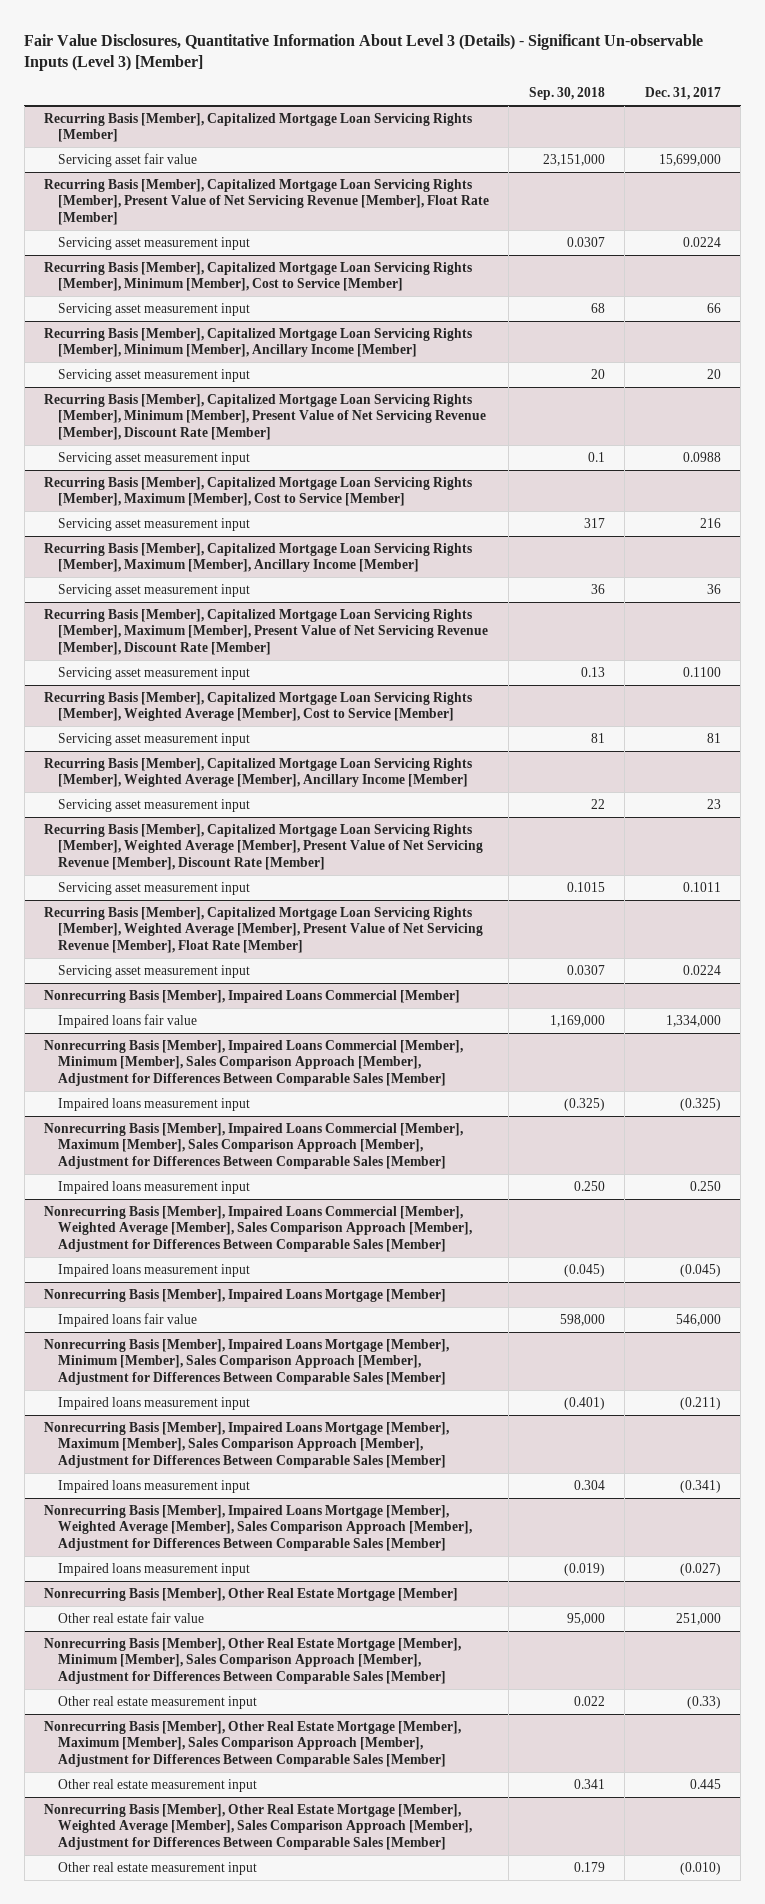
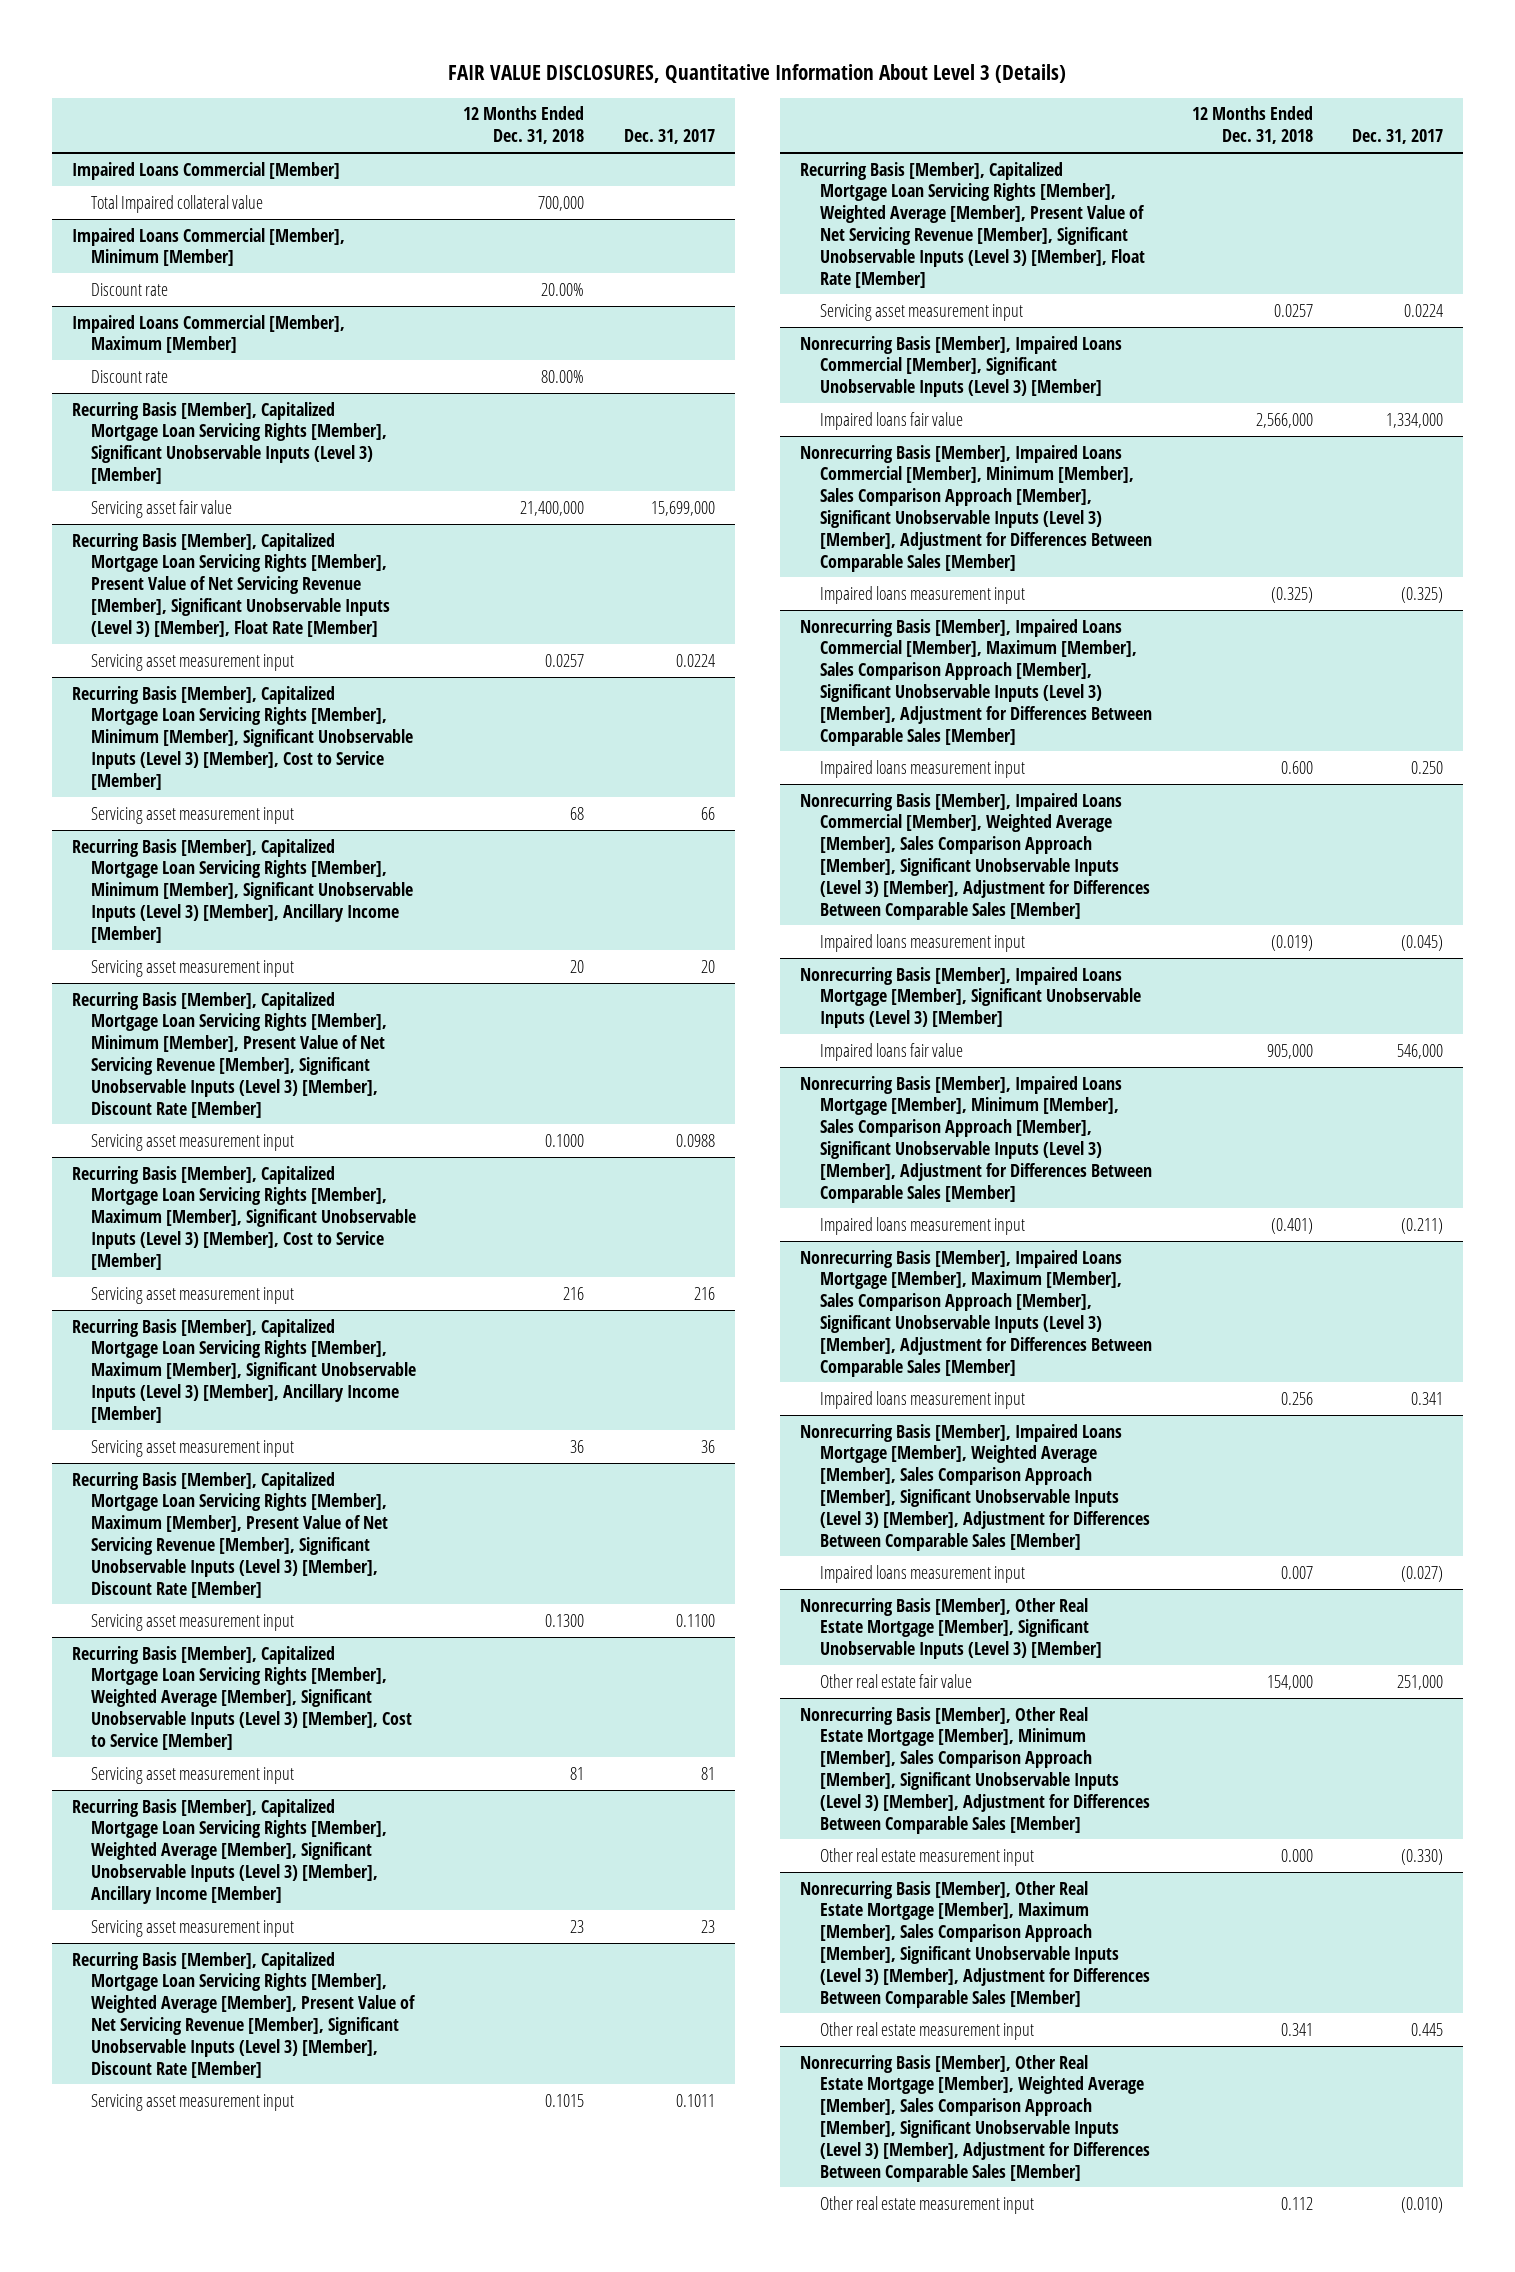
- Fair Value Disclosures, Quantitative Information About Level 3 (Details) - Significant Un-observable Inputs (Level 3) [Member]
+ FAIR VALUE DISCLOSURES, Quantitative Information About Level 3 (Details)
- | Sep. 30, 2018 | Dec. 31, 2017
+ | 12 Months Ended Dec. 31, 2018 | Dec. 31, 2017
- Recurring Basis [Member], Capitalized Mortgage Loan Servicing Rights [Member]
+ Impaired Loans Commercial [Member]
+ Total Impaired collateral value | 700,000 |
+ Impaired Loans Commercial [Member], Minimum [Member]
+ Discount rate | 20.00% |
+ Impaired Loans Commercial [Member], Maximum [Member]
+ Discount rate | 80.00% |
+ Recurring Basis [Member], Capitalized Mortgage Loan Servicing Rights [Member], Significant Unobservable Inputs (Level 3) [Member]
- Recurring Basis [Member], Capitalized Mortgage Loan Servicing Rights [Member], Present Value of Net Servicing Revenue [Member], Float Rate [Member]
+ Recurring Basis [Member], Capitalized Mortgage Loan Servicing Rights [Member], Present Value of Net Servicing Revenue [Member], Significant Unobservable Inputs (Level 3) [Member], Float Rate [Member]
- Recurring Basis [Member], Capitalized Mortgage Loan Servicing Rights [Member], Minimum [Member], Cost to Service [Member]
+ Recurring Basis [Member], Capitalized Mortgage Loan Servicing Rights [Member], Minimum [Member], Significant Unobservable Inputs (Level 3) [Member], Cost to Service [Member]
- Recurring Basis [Member], Capitalized Mortgage Loan Servicing Rights [Member], Minimum [Member], Ancillary Income [Member]
+ Recurring Basis [Member], Capitalized Mortgage Loan Servicing Rights [Member], Minimum [Member], Significant Unobservable Inputs (Level 3) [Member], Ancillary Income [Member]
- Recurring Basis [Member], Capitalized Mortgage Loan Servicing Rights [Member], Minimum [Member], Present Value of Net Servicing Revenue [Member], Discount Rate [Member]
+ Recurring Basis [Member], Capitalized Mortgage Loan Servicing Rights [Member], Minimum [Member], Present Value of Net Servicing Revenue [Member], Significant Unobservable Inputs (Level 3) [Member], Discount Rate [Member]
- Recurring Basis [Member], Capitalized Mortgage Loan Servicing Rights [Member], Maximum [Member], Cost to Service [Member]
+ Recurring Basis [Member], Capitalized Mortgage Loan Servicing Rights [Member], Maximum [Member], Significant Unobservable Inputs (Level 3) [Member], Cost to Service [Member]
- Recurring Basis [Member], Capitalized Mortgage Loan Servicing Rights [Member], Maximum [Member], Ancillary Income [Member]
+ Recurring Basis [Member], Capitalized Mortgage Loan Servicing Rights [Member], Maximum [Member], Significant Unobservable Inputs (Level 3) [Member], Ancillary Income [Member]
- Recurring Basis [Member], Capitalized Mortgage Loan Servicing Rights [Member], Maximum [Member], Present Value of Net Servicing Revenue [Member], Discount Rate [Member]
+ Recurring Basis [Member], Capitalized Mortgage Loan Servicing Rights [Member], Maximum [Member], Present Value of Net Servicing Revenue [Member], Significant Unobservable Inputs (Level 3) [Member], Discount Rate [Member]
- Recurring Basis [Member], Capitalized Mortgage Loan Servicing Rights [Member], Weighted Average [Member], Cost to Service [Member]
+ Recurring Basis [Member], Capitalized Mortgage Loan Servicing Rights [Member], Weighted Average [Member], Significant Unobservable Inputs (Level 3) [Member], Cost to Service [Member]
- Recurring Basis [Member], Capitalized Mortgage Loan Servicing Rights [Member], Weighted Average [Member], Ancillary Income [Member]
+ Recurring Basis [Member], Capitalized Mortgage Loan Servicing Rights [Member], Weighted Average [Member], Significant Unobservable Inputs (Level 3) [Member], Ancillary Income [Member]
- Recurring Basis [Member], Capitalized Mortgage Loan Servicing Rights [Member], Weighted Average [Member], Present Value of Net Servicing Revenue [Member], Discount Rate [Member]
+ Recurring Basis [Member], Capitalized Mortgage Loan Servicing Rights [Member], Weighted Average [Member], Present Value of Net Servicing Revenue [Member], Significant Unobservable Inputs (Level 3) [Member], Discount Rate [Member]
- Recurring Basis [Member], Capitalized Mortgage Loan Servicing Rights [Member], Weighted Average [Member], Present Value of Net Servicing Revenue [Member], Float Rate [Member]
+ Recurring Basis [Member], Capitalized Mortgage Loan Servicing Rights [Member], Weighted Average [Member], Present Value of Net Servicing Revenue [Member], Significant Unobservable Inputs (Level 3) [Member], Float Rate [Member]
- Nonrecurring Basis [Member], Impaired Loans Commercial [Member]
+ Nonrecurring Basis [Member], Impaired Loans Commercial [Member], Significant Unobservable Inputs (Level 3) [Member]
- Nonrecurring Basis [Member], Impaired Loans Commercial [Member], Minimum [Member], Sales Comparison Approach [Member], Adjustment for Differences Between Comparable Sales [Member]
+ Nonrecurring Basis [Member], Impaired Loans Commercial [Member], Minimum [Member], Sales Comparison Approach [Member], Significant Unobservable Inputs (Level 3) [Member], Adjustment for Differences Between Comparable Sales [Member]
- Nonrecurring Basis [Member], Impaired Loans Commercial [Member], Maximum [Member], Sales Comparison Approach [Member], Adjustment for Differences Between Comparable Sales [Member]
+ Nonrecurring Basis [Member], Impaired Loans Commercial [Member], Maximum [Member], Sales Comparison Approach [Member], Significant Unobservable Inputs (Level 3) [Member], Adjustment for Differences Between Comparable Sales [Member]
- Nonrecurring Basis [Member], Impaired Loans Commercial [Member], Weighted Average [Member], Sales Comparison Approach [Member], Adjustment for Differences Between Comparable Sales [Member]
+ Nonrecurring Basis [Member], Impaired Loans Commercial [Member], Weighted Average [Member], Sales Comparison Approach [Member], Significant Unobservable Inputs (Level 3) [Member], Adjustment for Differences Between Comparable Sales [Member]
- Nonrecurring Basis [Member], Impaired Loans Mortgage [Member]
+ Nonrecurring Basis [Member], Impaired Loans Mortgage [Member], Significant Unobservable Inputs (Level 3) [Member]
- Nonrecurring Basis [Member], Impaired Loans Mortgage [Member], Minimum [Member], Sales Comparison Approach [Member], Adjustment for Differences Between Comparable Sales [Member]
+ Nonrecurring Basis [Member], Impaired Loans Mortgage [Member], Minimum [Member], Sales Comparison Approach [Member], Significant Unobservable Inputs (Level 3) [Member], Adjustment for Differences Between Comparable Sales [Member]
- Nonrecurring Basis [Member], Impaired Loans Mortgage [Member], Maximum [Member], Sales Comparison Approach [Member], Adjustment for Differences Between Comparable Sales [Member]
- Impaired loans measurement input | 0.304 | (0.341)
- Nonrecurring Basis [Member], Impaired Loans Mortgage [Member], Weighted Average [Member], Sales Comparison Approach [Member], Adjustment for Differences Between Comparable Sales [Member]
+ Nonrecurring Basis [Member], Impaired Loans Mortgage [Member], Maximum [Member], Sales Comparison Approach [Member], Significant Unobservable Inputs (Level 3) [Member], Adjustment for Differences Between Comparable Sales [Member]
+ Impaired loans measurement input | 0.256 | 0.341
+ Nonrecurring Basis [Member], Impaired Loans Mortgage [Member], Weighted Average [Member], Sales Comparison Approach [Member], Significant Unobservable Inputs (Level 3) [Member], Adjustment for Differences Between Comparable Sales [Member]
- Nonrecurring Basis [Member], Other Real Estate Mortgage [Member]
+ Nonrecurring Basis [Member], Other Real Estate Mortgage [Member], Significant Unobservable Inputs (Level 3) [Member]
- Nonrecurring Basis [Member], Other Real Estate Mortgage [Member], Minimum [Member], Sales Comparison Approach [Member], Adjustment for Differences Between Comparable Sales [Member]
- Other real estate measurement input | 0.022 | (0.33)
- Nonrecurring Basis [Member], Other Real Estate Mortgage [Member], Maximum [Member], Sales Comparison Approach [Member], Adjustment for Differences Between Comparable Sales [Member]
+ Nonrecurring Basis [Member], Other Real Estate Mortgage [Member], Minimum [Member], Sales Comparison Approach [Member], Significant Unobservable Inputs (Level 3) [Member], Adjustment for Differences Between Comparable Sales [Member]
+ Other real estate measurement input | 0.000 | (0.330)
+ Nonrecurring Basis [Member], Other Real Estate Mortgage [Member], Maximum [Member], Sales Comparison Approach [Member], Significant Unobservable Inputs (Level 3) [Member], Adjustment for Differences Between Comparable Sales [Member]
- Nonrecurring Basis [Member], Other Real Estate Mortgage [Member], Weighted Average [Member], Sales Comparison Approach [Member], Adjustment for Differences Between Comparable Sales [Member]
+ Nonrecurring Basis [Member], Other Real Estate Mortgage [Member], Weighted Average [Member], Sales Comparison Approach [Member], Significant Unobservable Inputs (Level 3) [Member], Adjustment for Differences Between Comparable Sales [Member]

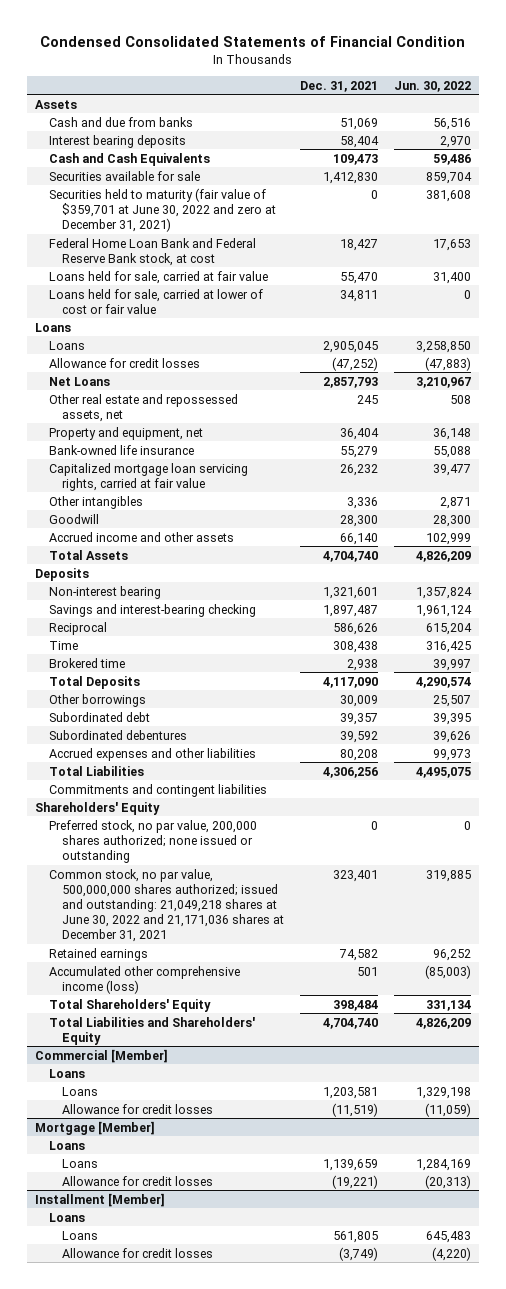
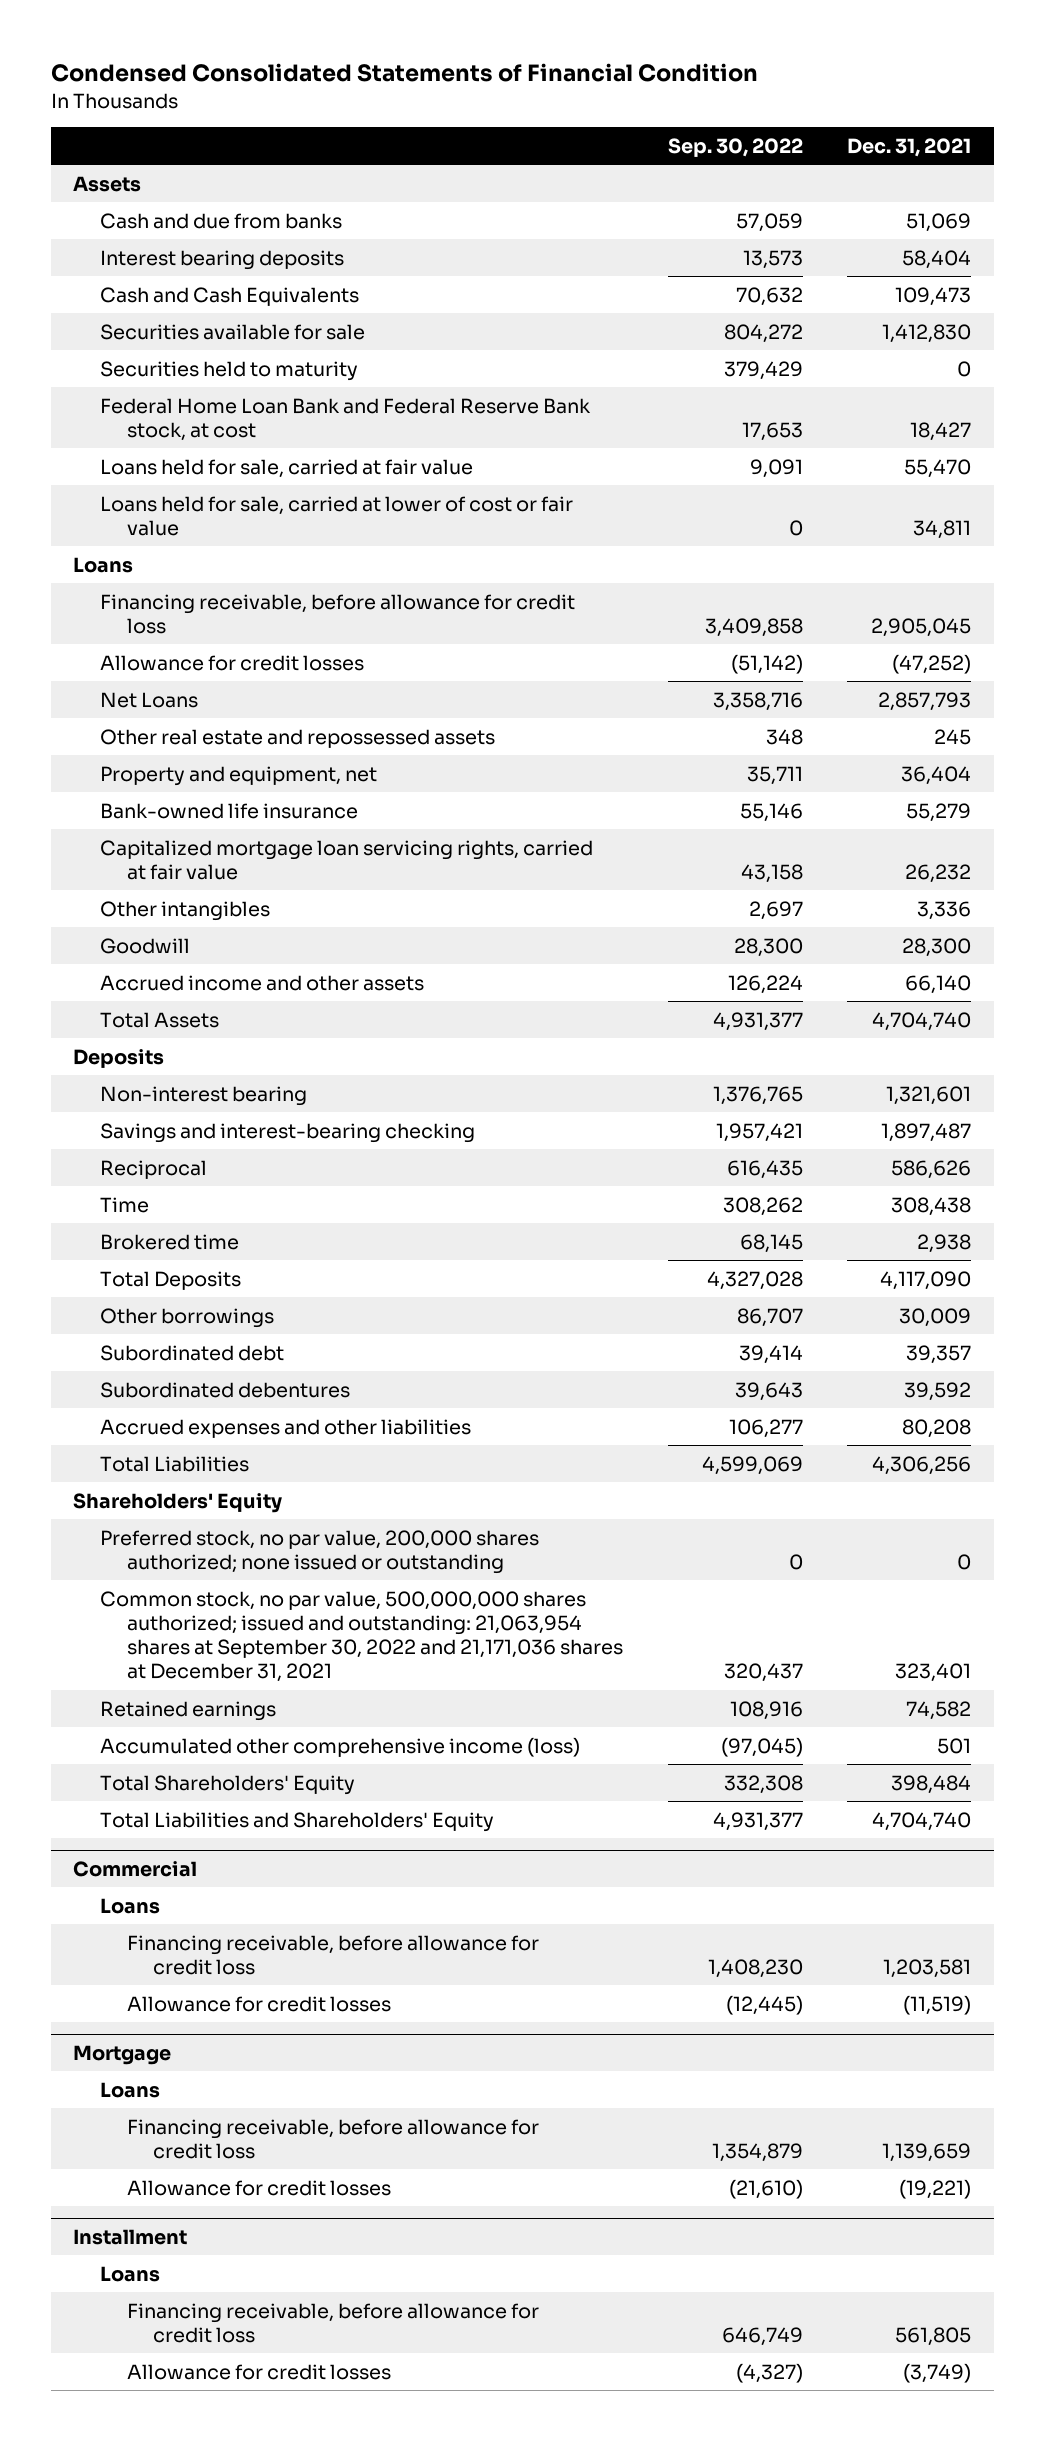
- | Dec. 31, 2021 | Jun. 30, 2022
+ | Sep. 30, 2022 | Dec. 31, 2021
- Securities held to maturity (fair value of $359,701 at June 30, 2022 and zero at December 31, 2021) | 0 | 381,608
+ Securities held to maturity | 379,429 | 0
- Loans | 2,905,045 | 3,258,850
+ Financing receivable, before allowance for credit loss | 3,409,858 | 2,905,045
- Other real estate and repossessed assets, net | 245 | 508
+ Other real estate and repossessed assets | 348 | 245
- Commitments and contingent liabilities
- Common stock, no par value, 500,000,000 shares authorized; issued and outstanding: 21,049,218 shares at June 30, 2022 and 21,171,036 shares at December 31, 2021 | 323,401 | 319,885
+ Common stock, no par value, 500,000,000 shares authorized; issued and outstanding: 21,063,954 shares at September 30, 2022 and 21,171,036 shares at December 31, 2021 | 320,437 | 323,401
- Commercial [Member]
+ Commercial
- Loans | 1,203,581 | 1,329,198
+ Financing receivable, before allowance for credit loss | 1,408,230 | 1,203,581
- Mortgage [Member]
+ Mortgage
- Loans | 1,139,659 | 1,284,169
+ Financing receivable, before allowance for credit loss | 1,354,879 | 1,139,659
- Installment [Member]
+ Installment
- Loans | 561,805 | 645,483
+ Financing receivable, before allowance for credit loss | 646,749 | 561,805

